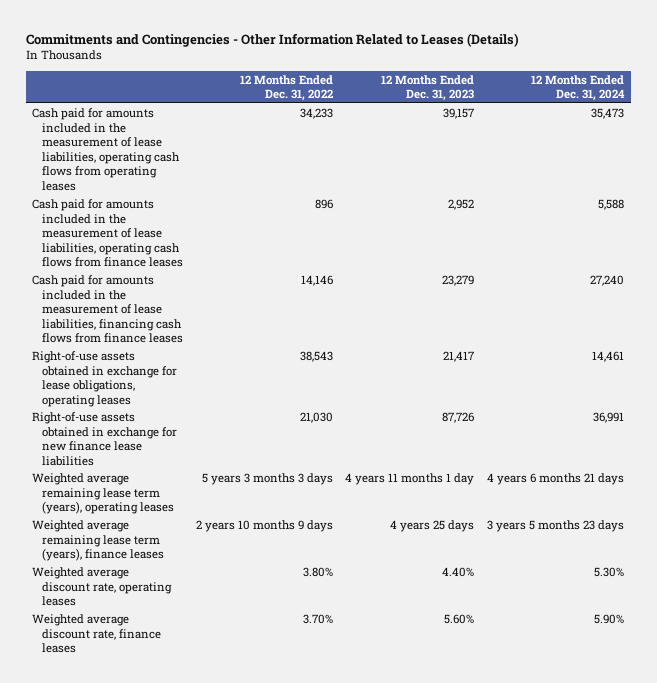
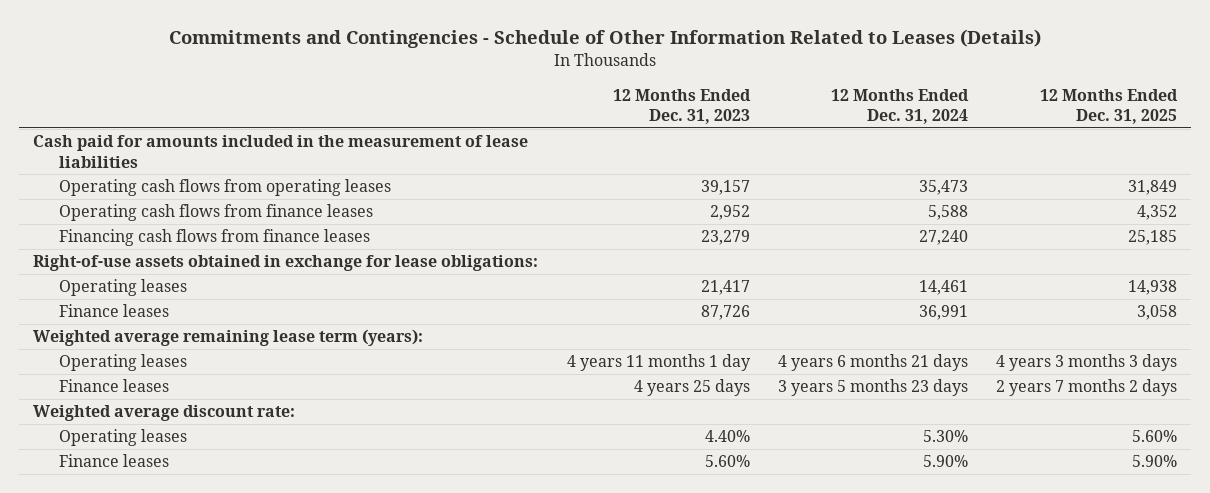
- Commitments and Contingencies - Other Information Related to Leases (Details)
+ Commitments and Contingencies - Schedule of Other Information Related to Leases (Details)
- | 12 Months Ended Dec. 31, 2022 | 12 Months Ended Dec. 31, 2023 | 12 Months Ended Dec. 31, 2024
+ | 12 Months Ended Dec. 31, 2023 | 12 Months Ended Dec. 31, 2024 | 12 Months Ended Dec. 31, 2025
- Cash paid for amounts included in the measurement of lease liabilities, operating cash flows from operating leases | 34,233 | 39,157 | 35,473
- Cash paid for amounts included in the measurement of lease liabilities, operating cash flows from finance leases | 896 | 2,952 | 5,588
- Cash paid for amounts included in the measurement of lease liabilities, financing cash flows from finance leases | 14,146 | 23,279 | 27,240
- Right-of-use assets obtained in exchange for lease obligations, operating leases | 38,543 | 21,417 | 14,461
- Right-of-use assets obtained in exchange for new finance lease liabilities | 21,030 | 87,726 | 36,991
- Weighted average remaining lease term (years), operating leases | 5 years 3 months 3 days | 4 years 11 months 1 day | 4 years 6 months 21 days
- Weighted average remaining lease term (years), finance leases | 2 years 10 months 9 days | 4 years 25 days | 3 years 5 months 23 days
- Weighted average discount rate, operating leases | 3.80% | 4.40% | 5.30%
- Weighted average discount rate, finance leases | 3.70% | 5.60% | 5.90%
+ Cash paid for amounts included in the measurement of lease liabilities
+ Operating cash flows from operating leases | 39,157 | 35,473 | 31,849
+ Operating cash flows from finance leases | 2,952 | 5,588 | 4,352
+ Financing cash flows from finance leases | 23,279 | 27,240 | 25,185
+ Right-of-use assets obtained in exchange for lease obligations:
+ Operating leases | 21,417 | 14,461 | 14,938
+ Finance leases | 87,726 | 36,991 | 3,058
+ Weighted average remaining lease term (years):
+ Operating leases | 4 years 11 months 1 day | 4 years 6 months 21 days | 4 years 3 months 3 days
+ Finance leases | 4 years 25 days | 3 years 5 months 23 days | 2 years 7 months 2 days
+ Weighted average discount rate:
+ Operating leases | 4.40% | 5.30% | 5.60%
+ Finance leases | 5.60% | 5.90% | 5.90%

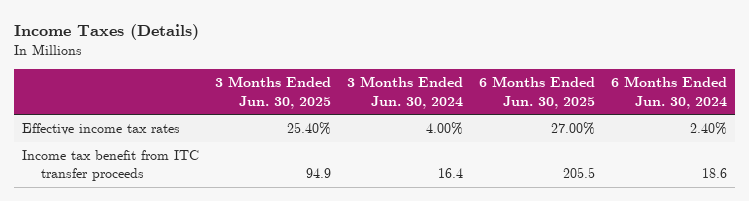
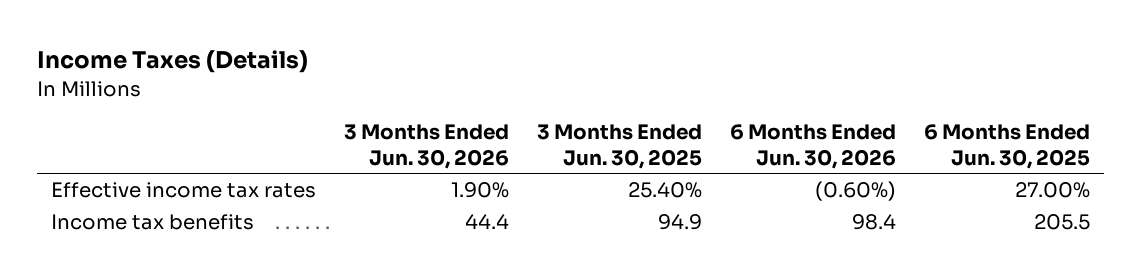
- | 3 Months Ended Jun. 30, 2025 | 3 Months Ended Jun. 30, 2024 | 6 Months Ended Jun. 30, 2025 | 6 Months Ended Jun. 30, 2024
+ | 3 Months Ended Jun. 30, 2026 | 3 Months Ended Jun. 30, 2025 | 6 Months Ended Jun. 30, 2026 | 6 Months Ended Jun. 30, 2025
- Income tax benefit from ITC transfer proceeds | 94.9 | 16.4 | 205.5 | 18.6
+ Income tax benefits | 44.4 | 94.9 | 98.4 | 205.5

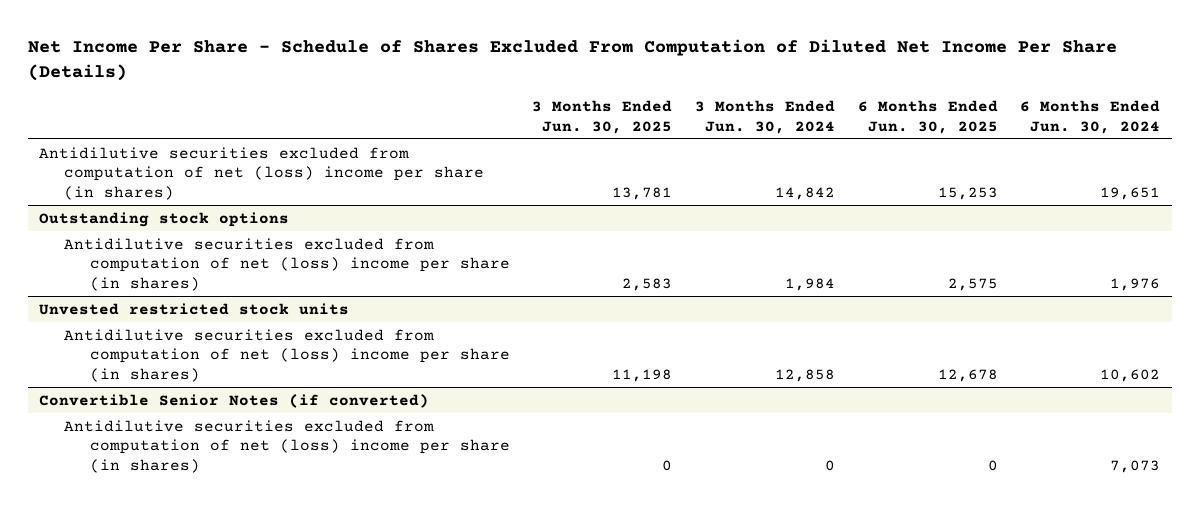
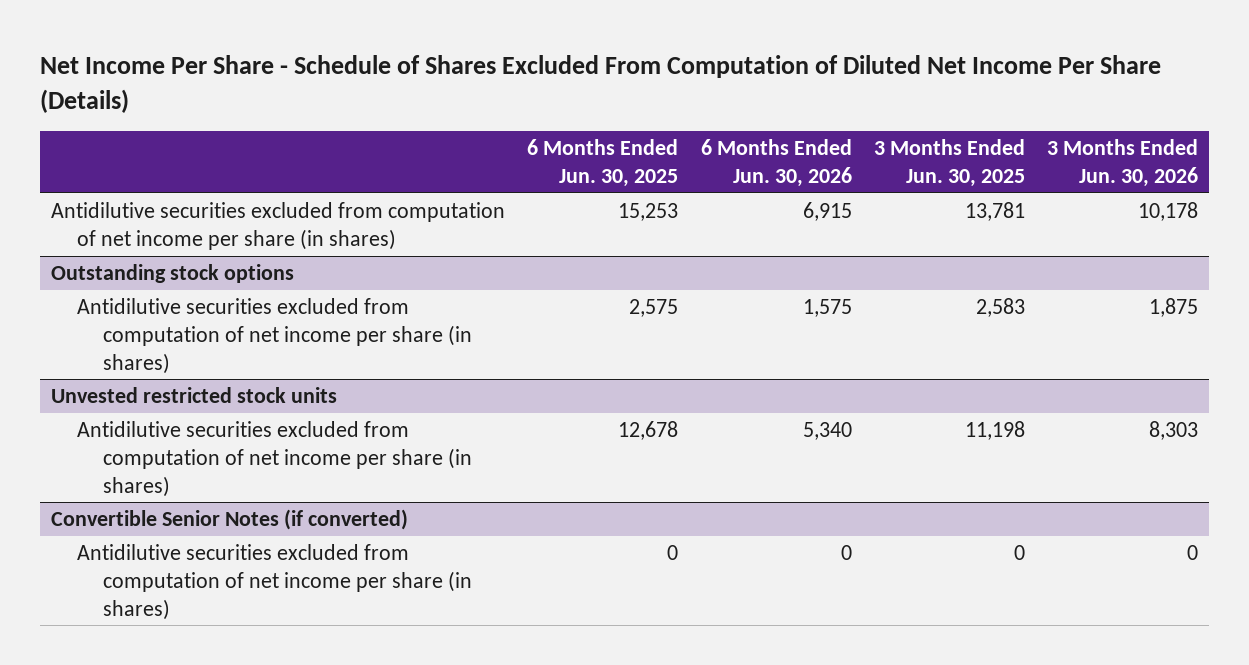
- | 3 Months Ended Jun. 30, 2025 | 3 Months Ended Jun. 30, 2024 | 6 Months Ended Jun. 30, 2025 | 6 Months Ended Jun. 30, 2024
+ | 6 Months Ended Jun. 30, 2025 | 6 Months Ended Jun. 30, 2026 | 3 Months Ended Jun. 30, 2025 | 3 Months Ended Jun. 30, 2026
- Antidilutive securities excluded from computation of net (loss) income per share (in shares) | 13,781 | 14,842 | 15,253 | 19,651
+ Antidilutive securities excluded from computation of net income per share (in shares) | 15,253 | 6,915 | 13,781 | 10,178
@ Outstanding stock options
- Antidilutive securities excluded from computation of net (loss) income per share (in shares) | 2,583 | 1,984 | 2,575 | 1,976
+ Antidilutive securities excluded from computation of net income per share (in shares) | 2,575 | 1,575 | 2,583 | 1,875
@ Unvested restricted stock units
- Antidilutive securities excluded from computation of net (loss) income per share (in shares) | 11,198 | 12,858 | 12,678 | 10,602
+ Antidilutive securities excluded from computation of net income per share (in shares) | 12,678 | 5,340 | 11,198 | 8,303
@ Convertible Senior Notes (if converted)
- Antidilutive securities excluded from computation of net (loss) income per share (in shares) | 0 | 0 | 0 | 7,073
+ Antidilutive securities excluded from computation of net income per share (in shares) | 0 | 0 | 0 | 0

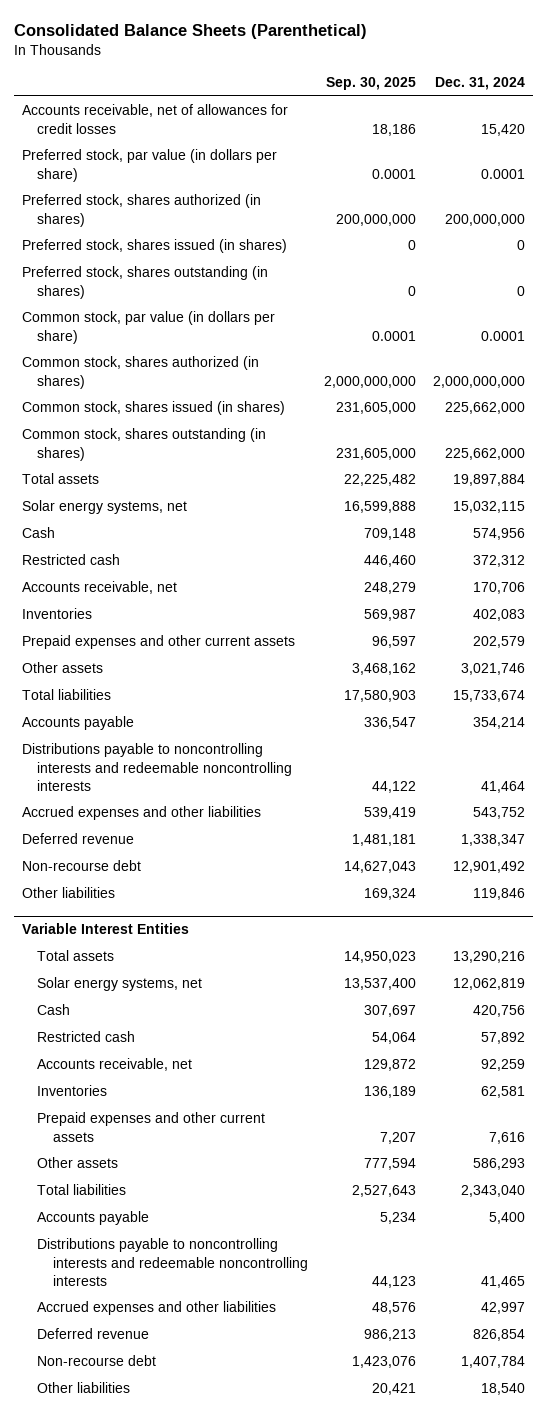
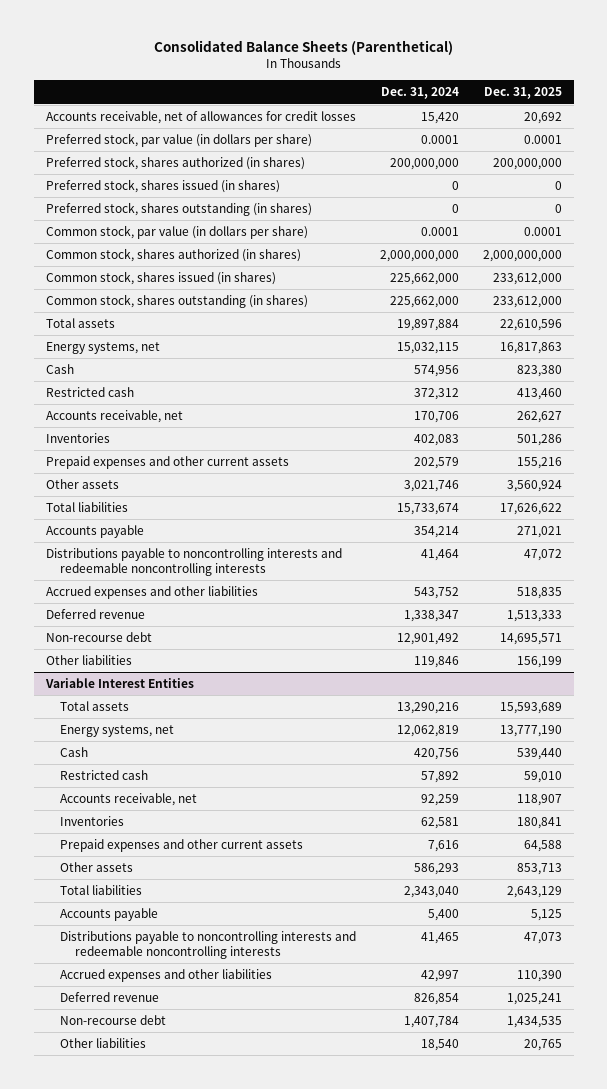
- | Sep. 30, 2025 | Dec. 31, 2024
+ | Dec. 31, 2024 | Dec. 31, 2025
- Solar energy systems, net | 16,599,888 | 15,032,115
+ Energy systems, net | 15,032,115 | 16,817,863
@ Variable Interest Entities
- Solar energy systems, net | 13,537,400 | 12,062,819
+ Energy systems, net | 12,062,819 | 13,777,190

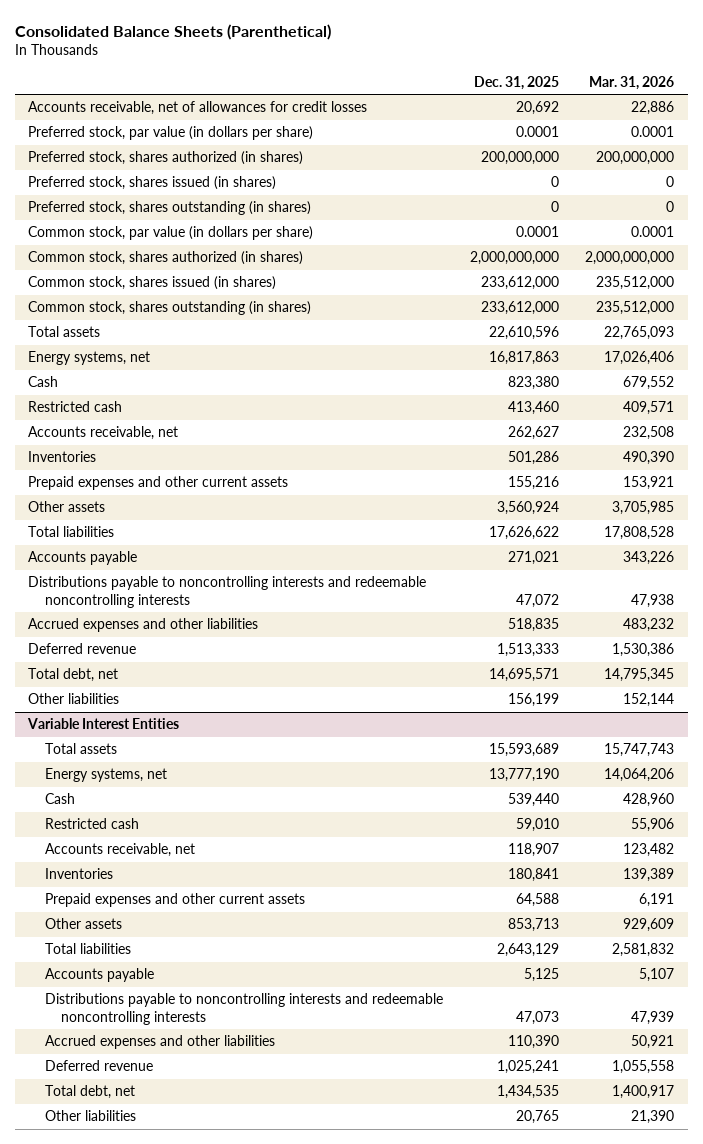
- | Dec. 31, 2024 | Dec. 31, 2025
+ | Dec. 31, 2025 | Mar. 31, 2026
- Non-recourse debt | 12,901,492 | 14,695,571
+ Total debt, net | 14,695,571 | 14,795,345
@ Variable Interest Entities
- Non-recourse debt | 1,407,784 | 1,434,535
+ Total debt, net | 1,434,535 | 1,400,917

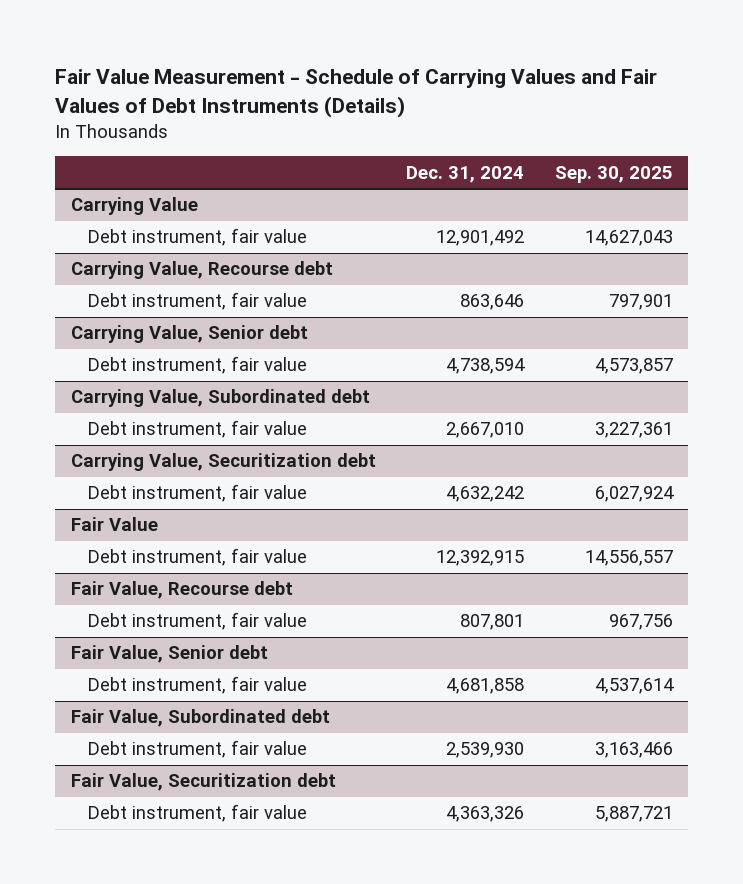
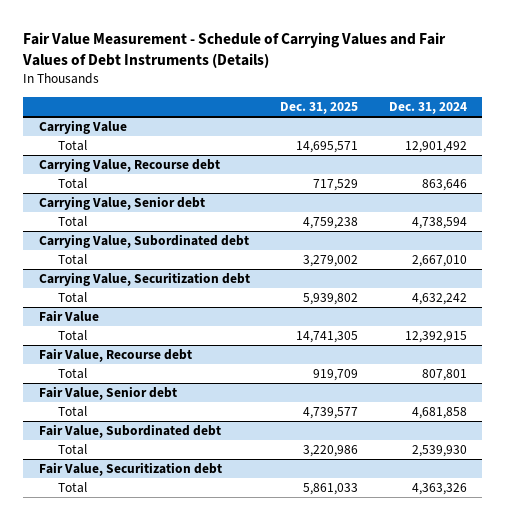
- | Dec. 31, 2024 | Sep. 30, 2025
+ | Dec. 31, 2025 | Dec. 31, 2024
@ Carrying Value
- Debt instrument, fair value | 12,901,492 | 14,627,043
+ Total | 14,695,571 | 12,901,492
@ Carrying Value, Recourse debt
- Debt instrument, fair value | 863,646 | 797,901
+ Total | 717,529 | 863,646
@ Carrying Value, Senior debt
- Debt instrument, fair value | 4,738,594 | 4,573,857
+ Total | 4,759,238 | 4,738,594
@ Carrying Value, Subordinated debt
- Debt instrument, fair value | 2,667,010 | 3,227,361
+ Total | 3,279,002 | 2,667,010
@ Carrying Value, Securitization debt
- Debt instrument, fair value | 4,632,242 | 6,027,924
+ Total | 5,939,802 | 4,632,242
@ Fair Value
- Debt instrument, fair value | 12,392,915 | 14,556,557
+ Total | 14,741,305 | 12,392,915
@ Fair Value, Recourse debt
- Debt instrument, fair value | 807,801 | 967,756
+ Total | 919,709 | 807,801
@ Fair Value, Senior debt
- Debt instrument, fair value | 4,681,858 | 4,537,614
+ Total | 4,739,577 | 4,681,858
@ Fair Value, Subordinated debt
- Debt instrument, fair value | 2,539,930 | 3,163,466
+ Total | 3,220,986 | 2,539,930
@ Fair Value, Securitization debt
- Debt instrument, fair value | 4,363,326 | 5,887,721
+ Total | 5,861,033 | 4,363,326

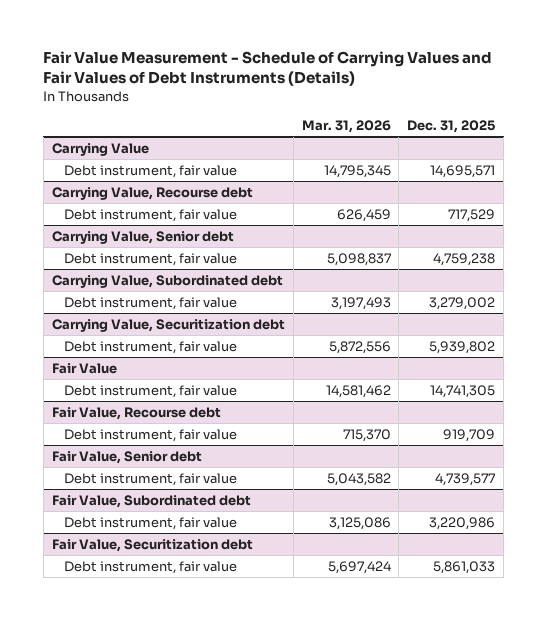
- | Dec. 31, 2025 | Dec. 31, 2024
+ | Mar. 31, 2026 | Dec. 31, 2025
@ Carrying Value
- Total | 14,695,571 | 12,901,492
+ Debt instrument, fair value | 14,795,345 | 14,695,571
@ Carrying Value, Recourse debt
- Total | 717,529 | 863,646
+ Debt instrument, fair value | 626,459 | 717,529
@ Carrying Value, Senior debt
- Total | 4,759,238 | 4,738,594
+ Debt instrument, fair value | 5,098,837 | 4,759,238
@ Carrying Value, Subordinated debt
- Total | 3,279,002 | 2,667,010
+ Debt instrument, fair value | 3,197,493 | 3,279,002
@ Carrying Value, Securitization debt
- Total | 5,939,802 | 4,632,242
+ Debt instrument, fair value | 5,872,556 | 5,939,802
@ Fair Value
- Total | 14,741,305 | 12,392,915
+ Debt instrument, fair value | 14,581,462 | 14,741,305
@ Fair Value, Recourse debt
- Total | 919,709 | 807,801
+ Debt instrument, fair value | 715,370 | 919,709
@ Fair Value, Senior debt
- Total | 4,739,577 | 4,681,858
+ Debt instrument, fair value | 5,043,582 | 4,739,577
@ Fair Value, Subordinated debt
- Total | 3,220,986 | 2,539,930
+ Debt instrument, fair value | 3,125,086 | 3,220,986
@ Fair Value, Securitization debt
- Total | 5,861,033 | 4,363,326
+ Debt instrument, fair value | 5,697,424 | 5,861,033

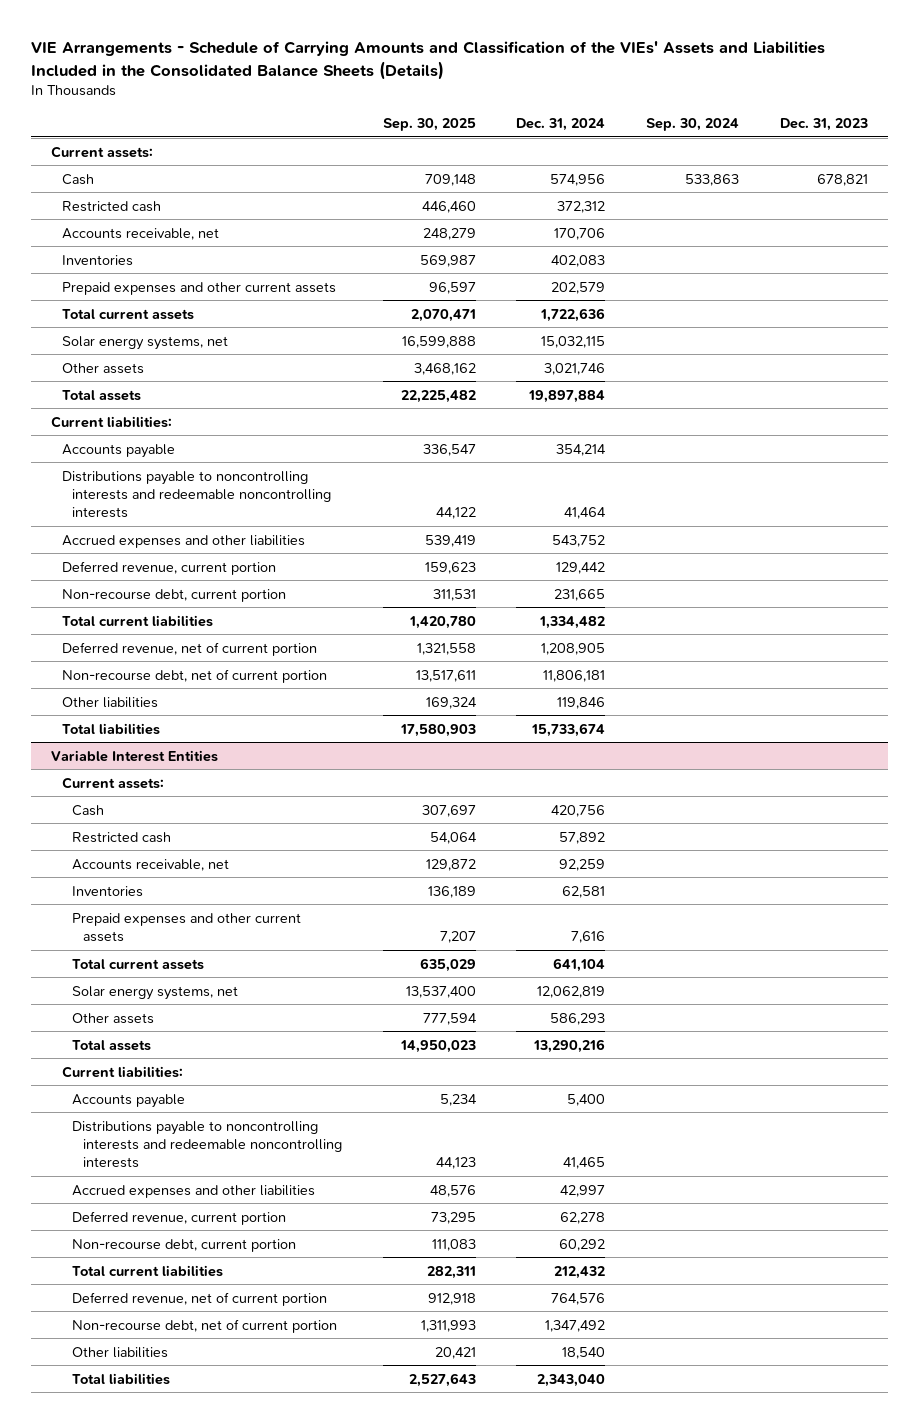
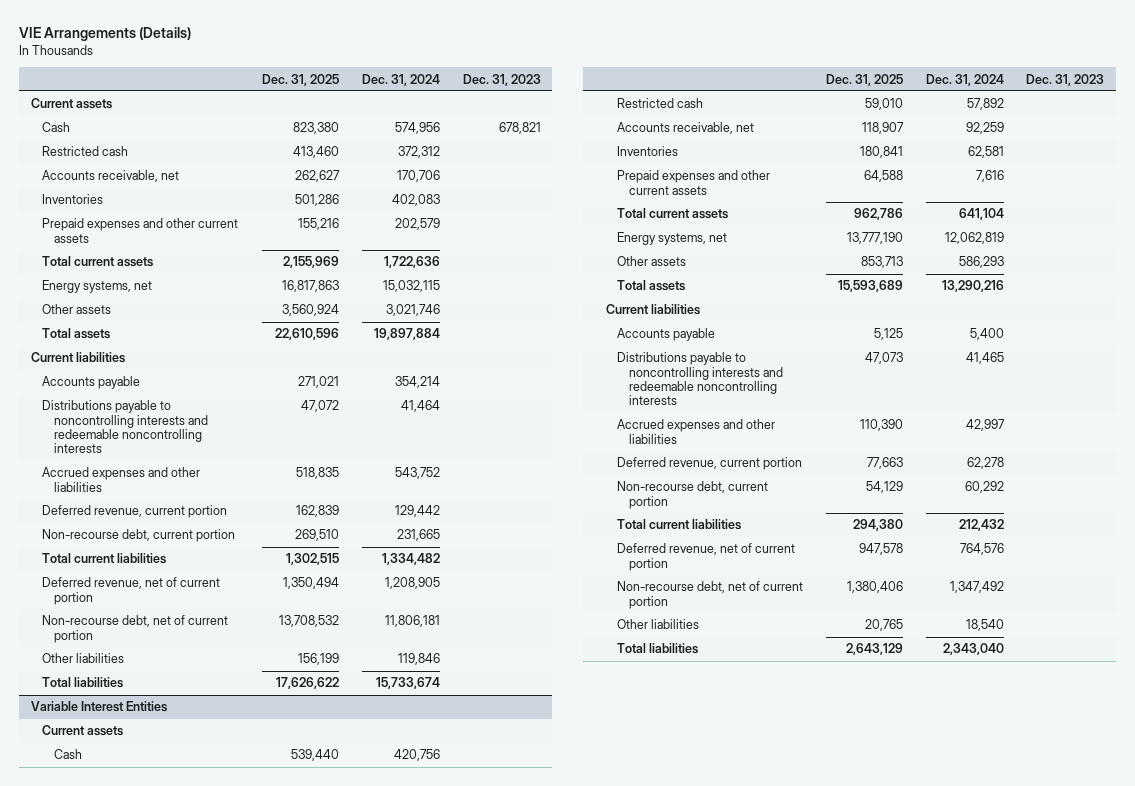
- VIE Arrangements - Schedule of Carrying Amounts and Classification of the VIEs' Assets and Liabilities Included in the Consolidated Balance Sheets (Details)
+ VIE Arrangements (Details)
- | Sep. 30, 2025 | Dec. 31, 2024 | Sep. 30, 2024 | Dec. 31, 2023
+ | Dec. 31, 2025 | Dec. 31, 2024 | Dec. 31, 2023
- Current assets:
+ Current assets
- Solar energy systems, net | 16,599,888 | 15,032,115 | |
+ Energy systems, net | 16,817,863 | 15,032,115 |
- Current liabilities:
+ Current liabilities
@ Variable Interest Entities
- Current assets:
+ Current assets
- Solar energy systems, net | 13,537,400 | 12,062,819 | |
+ Energy systems, net | 13,777,190 | 12,062,819 |
- Current liabilities:
+ Current liabilities

